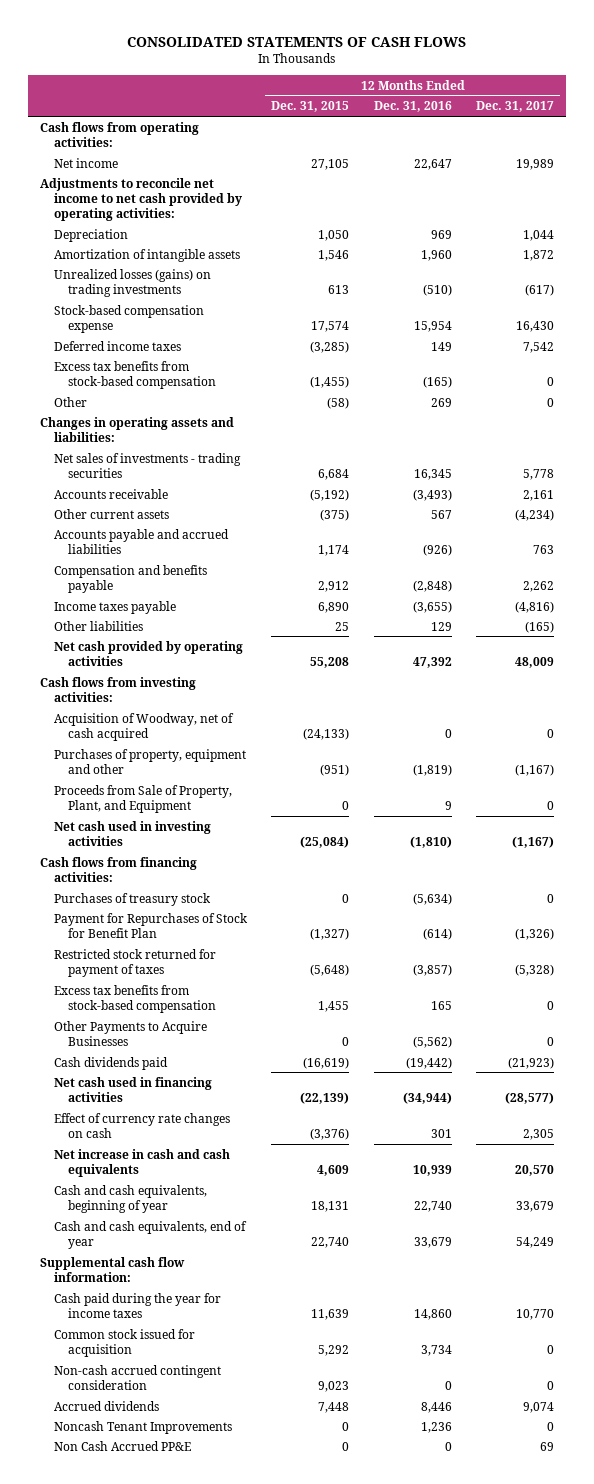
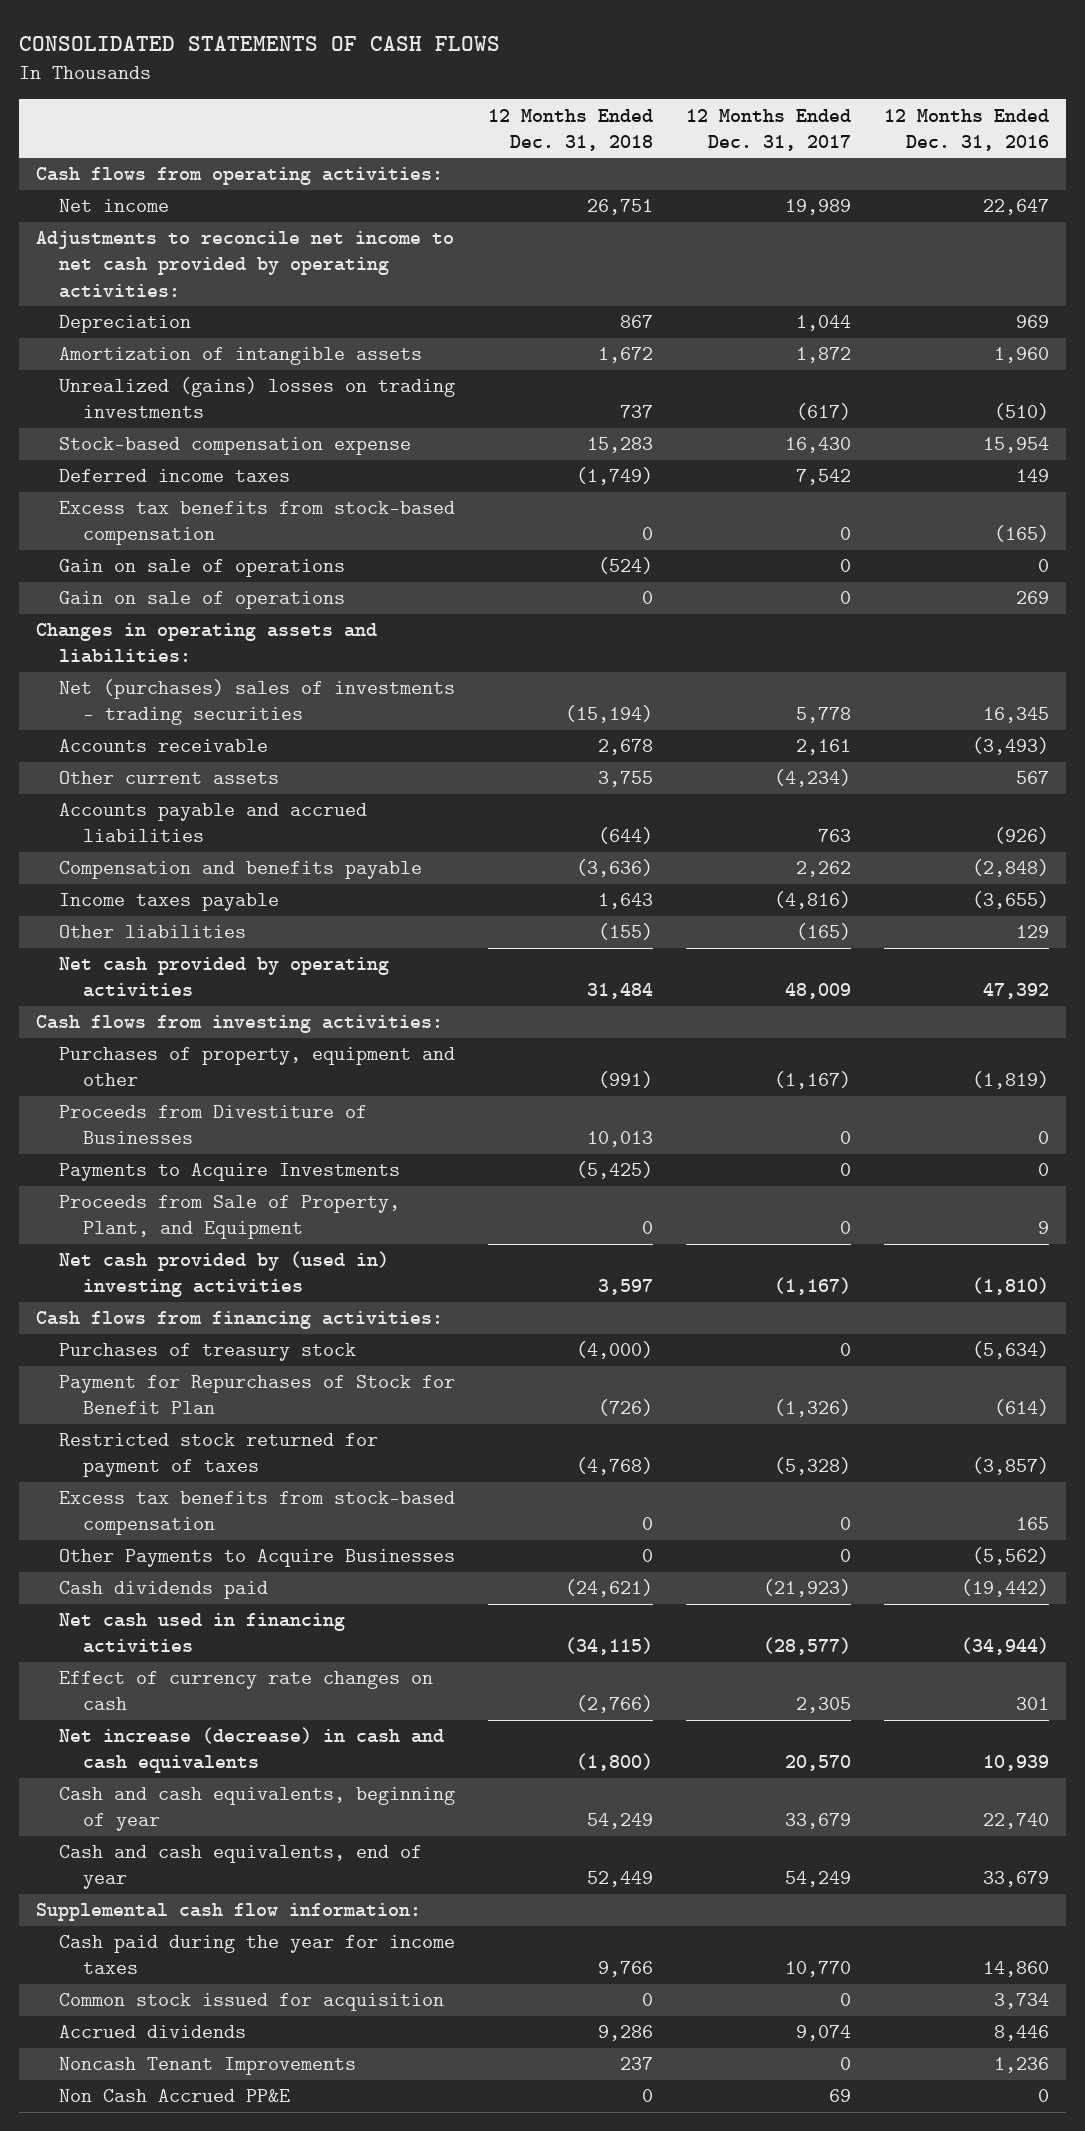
- | 12 Months Ended Dec. 31, 2015 | 12 Months Ended Dec. 31, 2016 | 12 Months Ended Dec. 31, 2017
+ | 12 Months Ended Dec. 31, 2018 | 12 Months Ended Dec. 31, 2017 | 12 Months Ended Dec. 31, 2016
- Unrealized losses (gains) on trading investments | 613 | (510) | (617)
+ Unrealized (gains) losses on trading investments | 737 | (617) | (510)
- Other | (58) | 269 | 0
+ Gain on sale of operations | (524) | 0 | 0
+ Gain on sale of operations | 0 | 0 | 269
- Net sales of investments - trading securities | 6,684 | 16,345 | 5,778
+ Net (purchases) sales of investments - trading securities | (15,194) | 5,778 | 16,345
- Acquisition of Woodway, net of cash acquired | (24,133) | 0 | 0
+ Proceeds from Divestiture of Businesses | 10,013 | 0 | 0
+ Payments to Acquire Investments | (5,425) | 0 | 0
- Net cash used in investing activities | (25,084) | (1,810) | (1,167)
+ Net cash provided by (used in) investing activities | 3,597 | (1,167) | (1,810)
- Net increase in cash and cash equivalents | 4,609 | 10,939 | 20,570
+ Net increase (decrease) in cash and cash equivalents | (1,800) | 20,570 | 10,939
- Non-cash accrued contingent consideration | 9,023 | 0 | 0

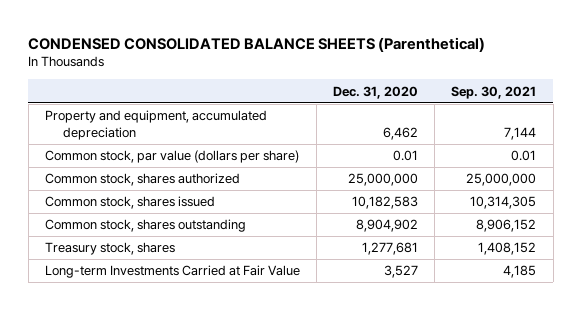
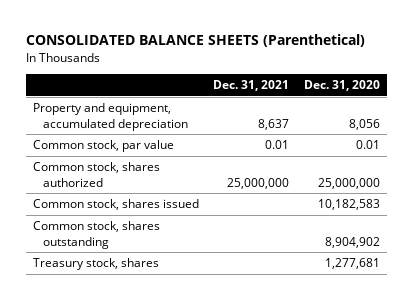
- CONDENSED CONSOLIDATED BALANCE SHEETS (Parenthetical)
+ CONSOLIDATED BALANCE SHEETS (Parenthetical)
- | Dec. 31, 2020 | Sep. 30, 2021
+ | Dec. 31, 2021 | Dec. 31, 2020
- Property and equipment, accumulated depreciation | 6,462 | 7,144
- Common stock, par value (dollars per share) | 0.01 | 0.01
+ Property and equipment, accumulated depreciation | 8,637 | 8,056
+ Common stock, par value | 0.01 | 0.01
- Long-term Investments Carried at Fair Value | 3,527 | 4,185

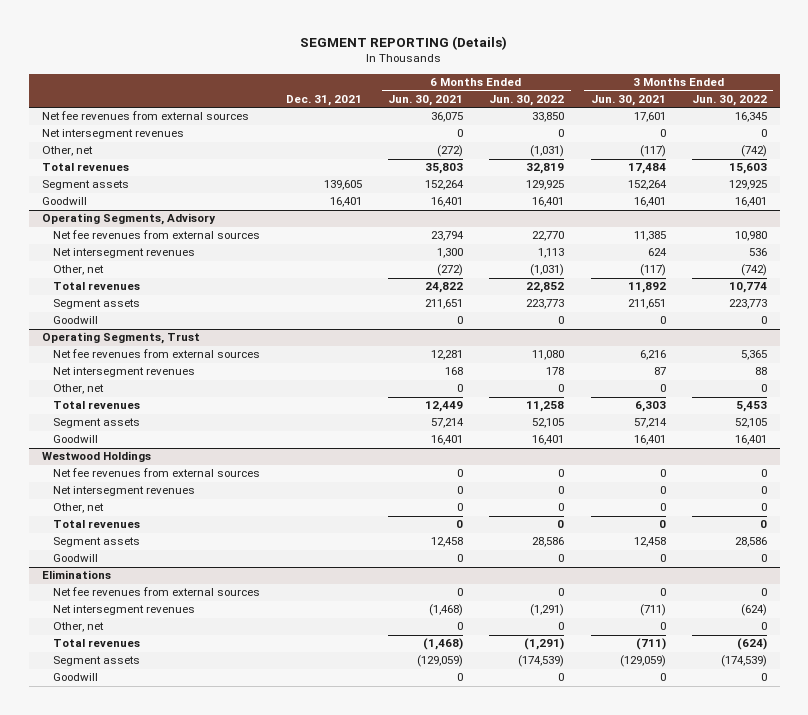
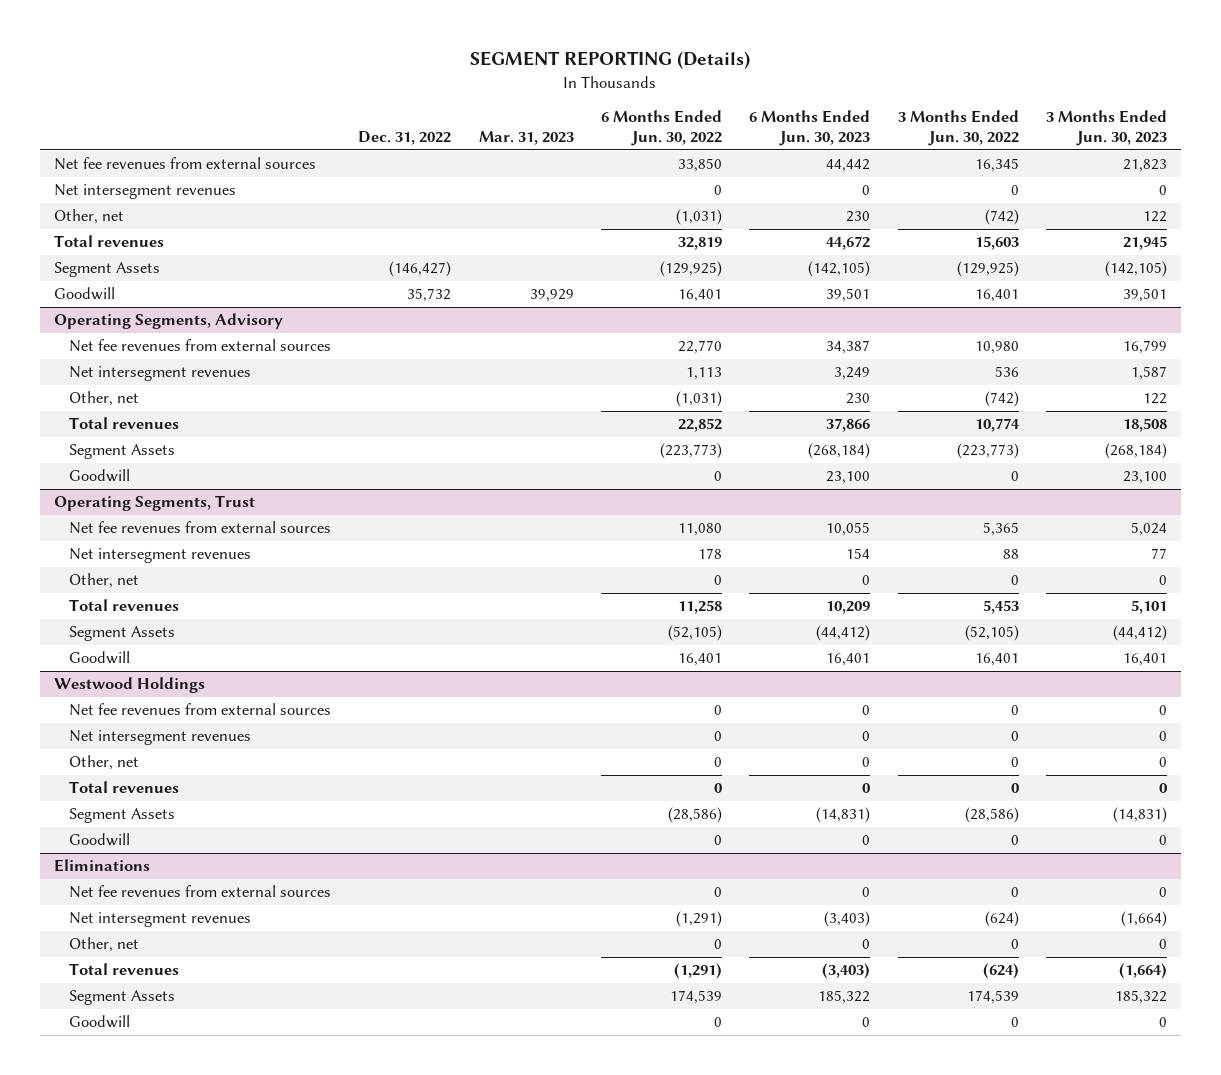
- | Dec. 31, 2021 | 6 Months Ended Jun. 30, 2021 | 6 Months Ended Jun. 30, 2022 | 3 Months Ended Jun. 30, 2021 | 3 Months Ended Jun. 30, 2022
+ | Dec. 31, 2022 | Mar. 31, 2023 | 6 Months Ended Jun. 30, 2022 | 6 Months Ended Jun. 30, 2023 | 3 Months Ended Jun. 30, 2022 | 3 Months Ended Jun. 30, 2023
- Segment assets | 139,605 | 152,264 | 129,925 | 152,264 | 129,925
+ Segment Assets | (146,427) | | (129,925) | (142,105) | (129,925) | (142,105)
@ Operating Segments, Advisory
- Segment assets | | 211,651 | 223,773 | 211,651 | 223,773
+ Segment Assets | | | (223,773) | (268,184) | (223,773) | (268,184)
@ Operating Segments, Trust
- Segment assets | | 57,214 | 52,105 | 57,214 | 52,105
+ Segment Assets | | | (52,105) | (44,412) | (52,105) | (44,412)
@ Westwood Holdings
- Segment assets | | 12,458 | 28,586 | 12,458 | 28,586
+ Segment Assets | | | (28,586) | (14,831) | (28,586) | (14,831)
@ Eliminations
- Segment assets | | (129,059) | (174,539) | (129,059) | (174,539)
+ Segment Assets | | | 174,539 | 185,322 | 174,539 | 185,322

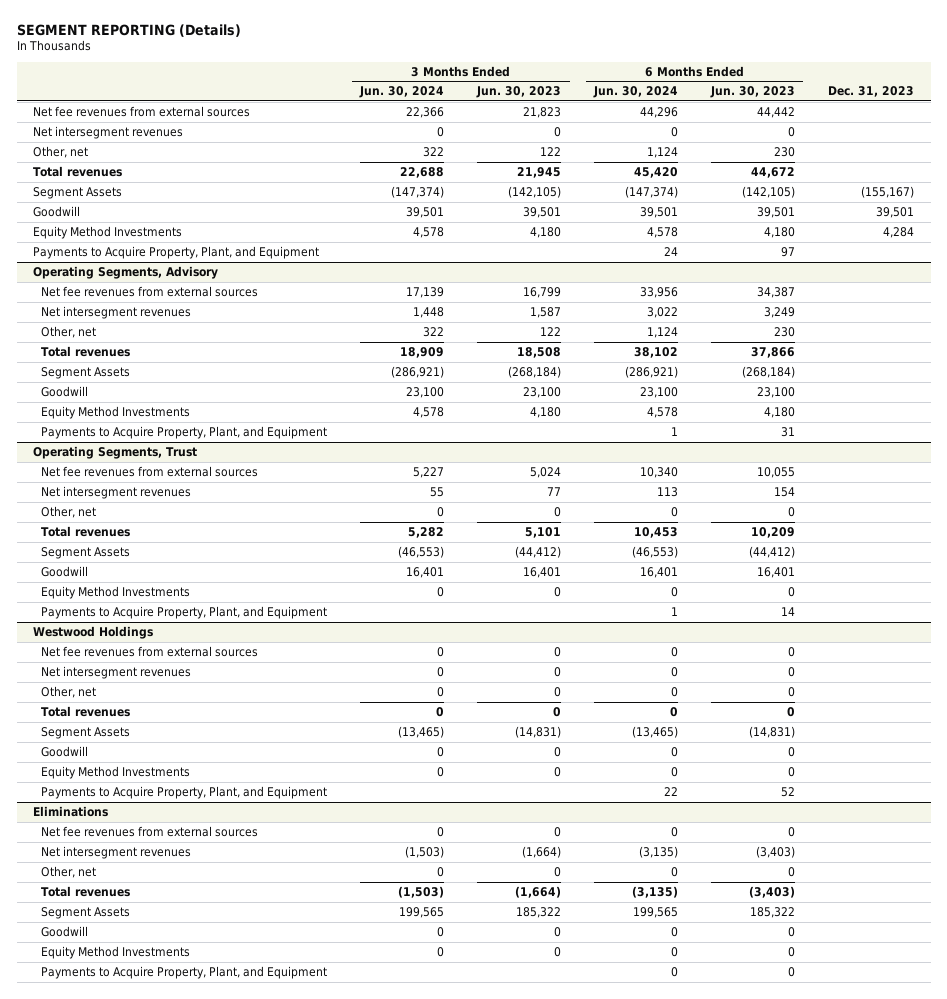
- | Dec. 31, 2022 | Mar. 31, 2023 | 6 Months Ended Jun. 30, 2022 | 6 Months Ended Jun. 30, 2023 | 3 Months Ended Jun. 30, 2022 | 3 Months Ended Jun. 30, 2023
+ | 3 Months Ended Jun. 30, 2024 | 3 Months Ended Jun. 30, 2023 | 6 Months Ended Jun. 30, 2024 | 6 Months Ended Jun. 30, 2023 | Dec. 31, 2023
+ Equity Method Investments | 4,578 | 4,180 | 4,578 | 4,180 | 4,284
+ Payments to Acquire Property, Plant, and Equipment | | | 24 | 97 |
@ Operating Segments, Advisory
+ Equity Method Investments | 4,578 | 4,180 | 4,578 | 4,180 |
+ Payments to Acquire Property, Plant, and Equipment | | | 1 | 31 |
@ Operating Segments, Trust
+ Equity Method Investments | 0 | 0 | 0 | 0 |
+ Payments to Acquire Property, Plant, and Equipment | | | 1 | 14 |
@ Westwood Holdings
+ Equity Method Investments | 0 | 0 | 0 | 0 |
+ Payments to Acquire Property, Plant, and Equipment | | | 22 | 52 |
@ Eliminations
+ Equity Method Investments | 0 | 0 | 0 | 0 |
+ Payments to Acquire Property, Plant, and Equipment | | | 0 | 0 |

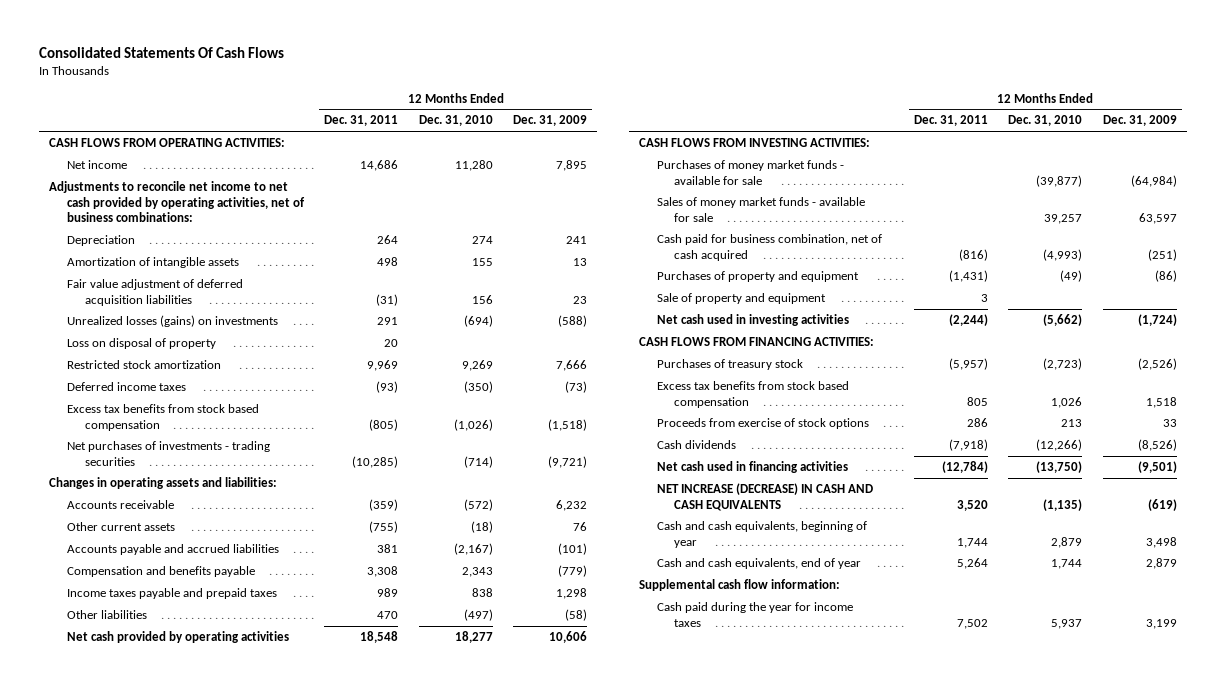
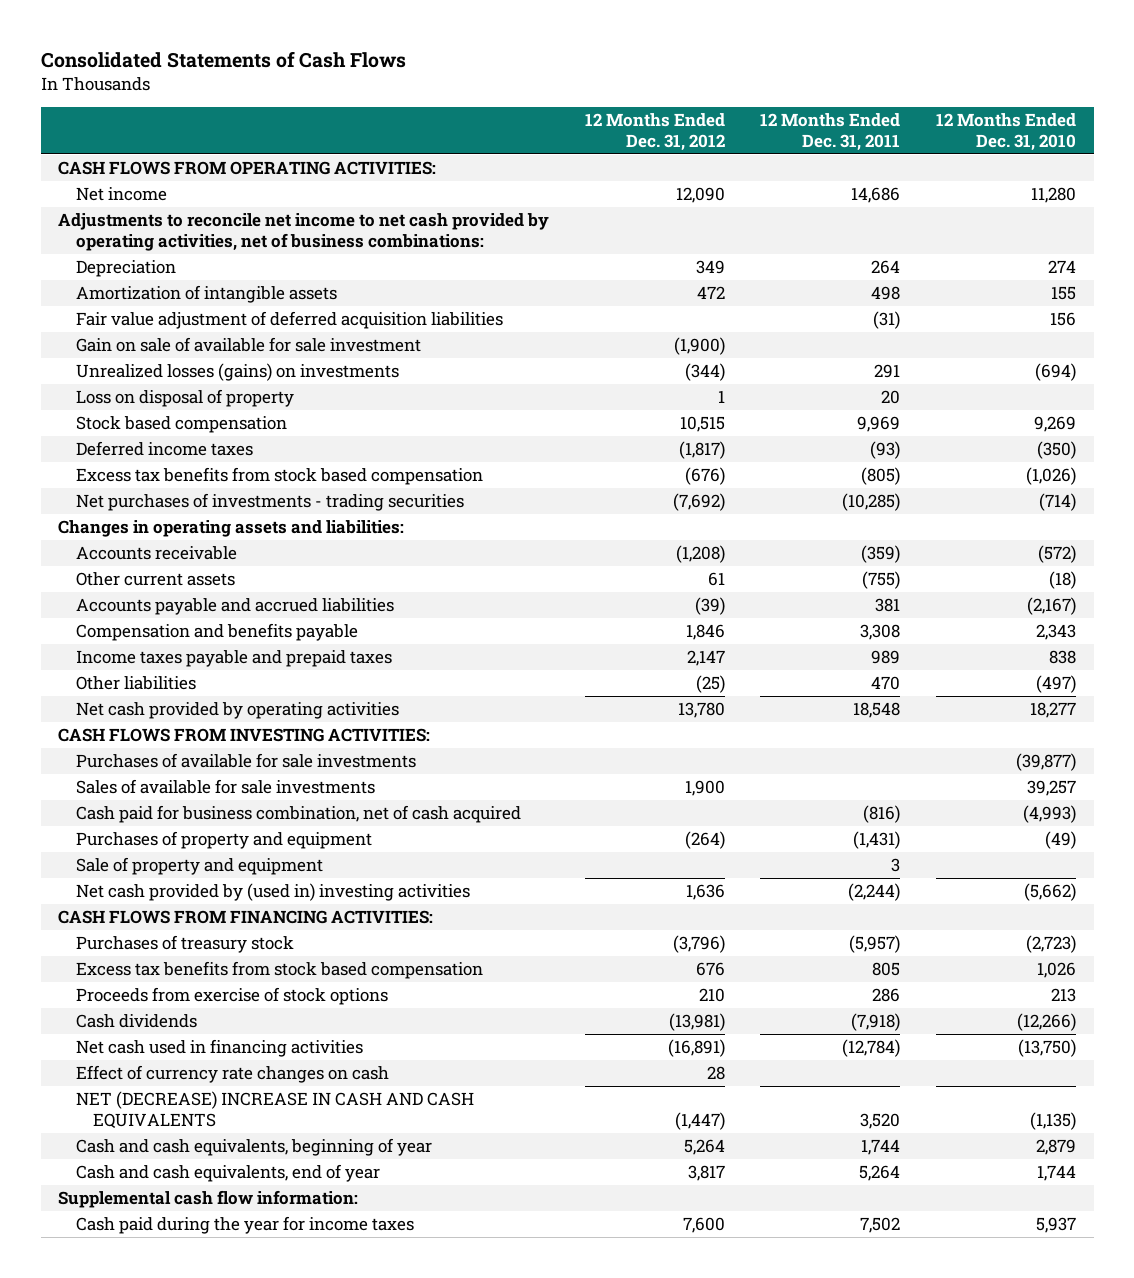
- Consolidated Statements Of Cash Flows
+ Consolidated Statements of Cash Flows
- | 12 Months Ended Dec. 31, 2011 | 12 Months Ended Dec. 31, 2010 | 12 Months Ended Dec. 31, 2009
+ | 12 Months Ended Dec. 31, 2012 | 12 Months Ended Dec. 31, 2011 | 12 Months Ended Dec. 31, 2010
+ Gain on sale of available for sale investment | (1,900) | |
- Restricted stock amortization | 9,969 | 9,269 | 7,666
+ Stock based compensation | 10,515 | 9,969 | 9,269
- Purchases of money market funds - available for sale | | (39,877) | (64,984)
- Sales of money market funds - available for sale | | 39,257 | 63,597
+ Purchases of available for sale investments | | | (39,877)
+ Sales of available for sale investments | 1,900 | | 39,257
- Net cash used in investing activities | (2,244) | (5,662) | (1,724)
+ Net cash provided by (used in) investing activities | 1,636 | (2,244) | (5,662)
- NET INCREASE (DECREASE) IN CASH AND CASH EQUIVALENTS | 3,520 | (1,135) | (619)
+ Effect of currency rate changes on cash | 28 | |
+ NET (DECREASE) INCREASE IN CASH AND CASH EQUIVALENTS | (1,447) | 3,520 | (1,135)

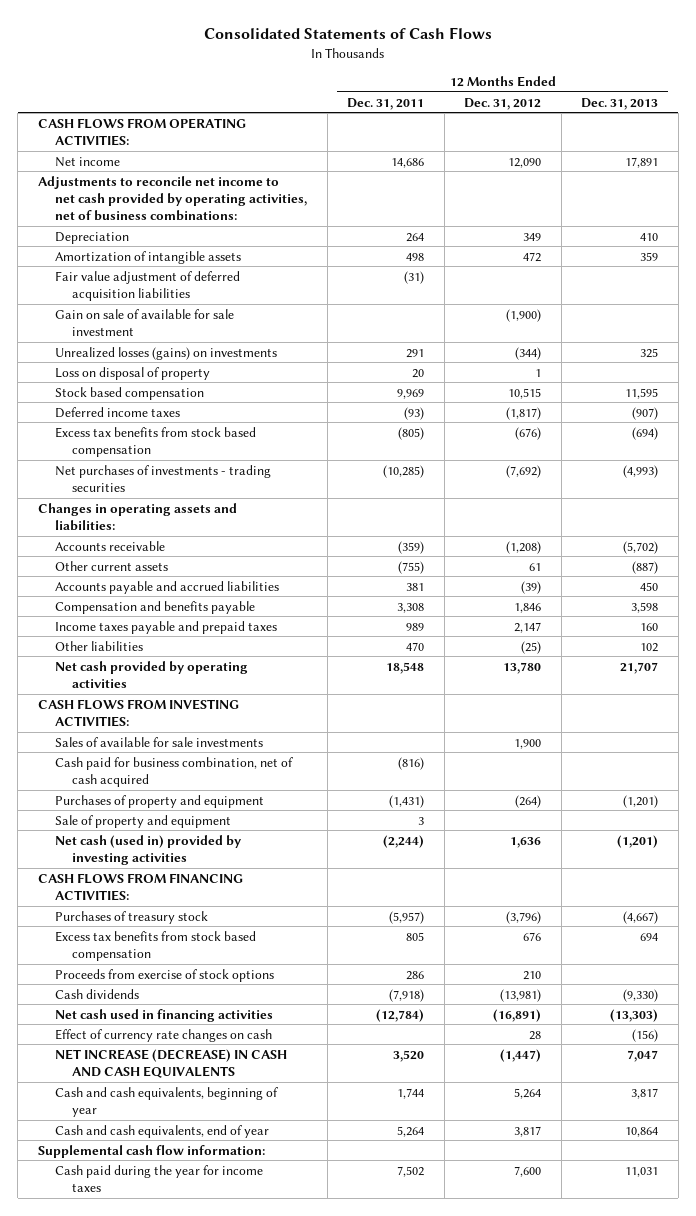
- | 12 Months Ended Dec. 31, 2012 | 12 Months Ended Dec. 31, 2011 | 12 Months Ended Dec. 31, 2010
+ | 12 Months Ended Dec. 31, 2011 | 12 Months Ended Dec. 31, 2012 | 12 Months Ended Dec. 31, 2013
- Purchases of available for sale investments | | | (39,877)
- Net cash provided by (used in) investing activities | 1,636 | (2,244) | (5,662)
+ Net cash (used in) provided by investing activities | (2,244) | 1,636 | (1,201)
- NET (DECREASE) INCREASE IN CASH AND CASH EQUIVALENTS | (1,447) | 3,520 | (1,135)
+ NET INCREASE (DECREASE) IN CASH AND CASH EQUIVALENTS | 3,520 | (1,447) | 7,047

